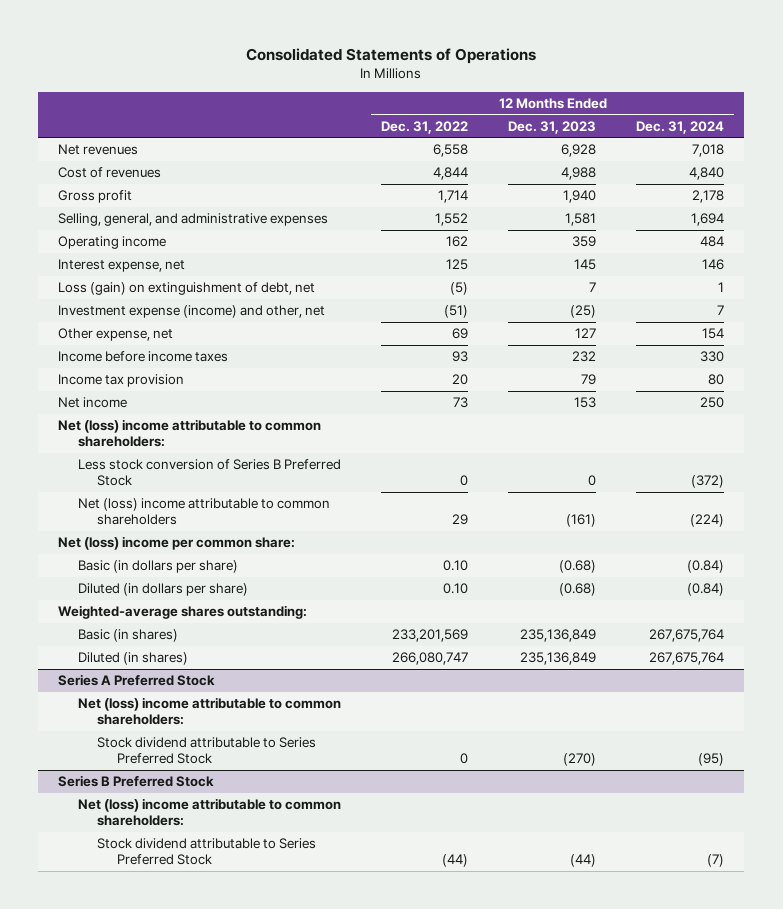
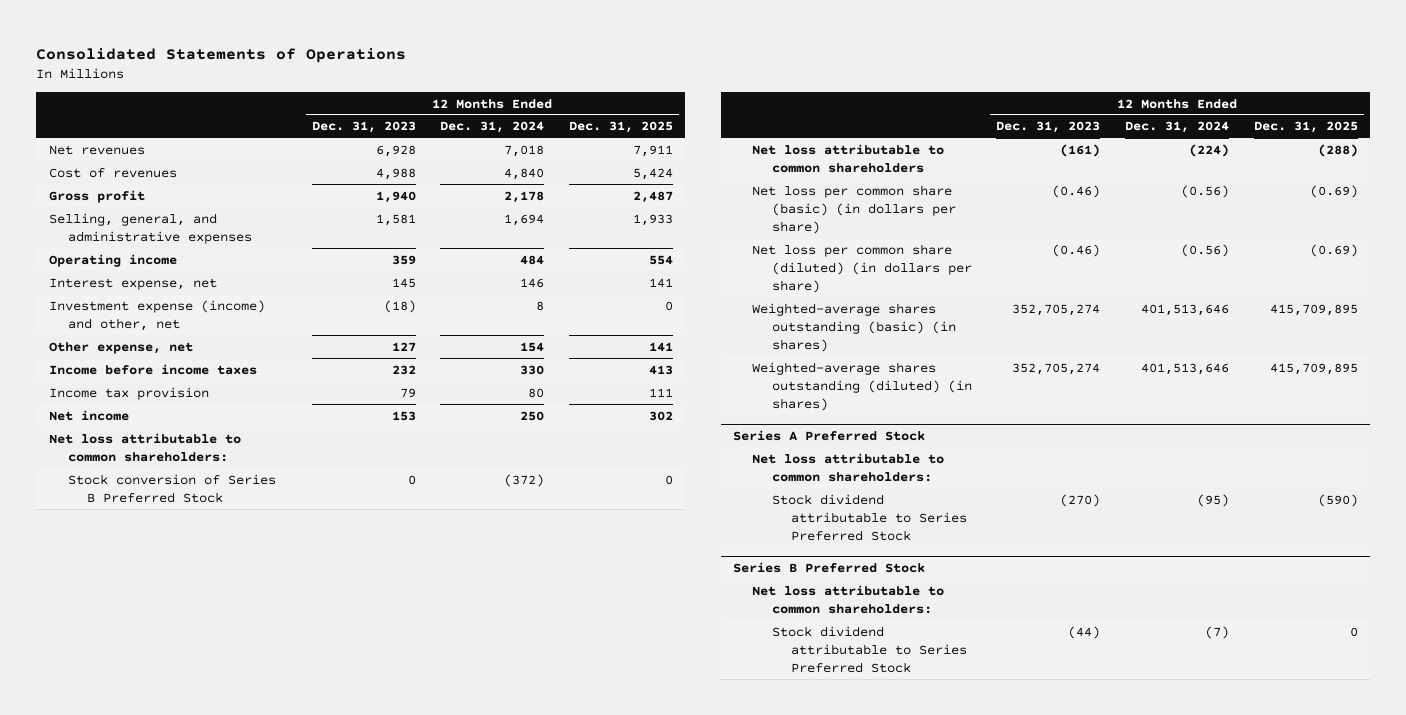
- | 12 Months Ended Dec. 31, 2022 | 12 Months Ended Dec. 31, 2023 | 12 Months Ended Dec. 31, 2024
+ | 12 Months Ended Dec. 31, 2023 | 12 Months Ended Dec. 31, 2024 | 12 Months Ended Dec. 31, 2025
- Loss (gain) on extinguishment of debt, net | (5) | 7 | 1
- Investment expense (income) and other, net | (51) | (25) | 7
+ Investment expense (income) and other, net | (18) | 8 | 0
- Net (loss) income attributable to common shareholders:
- Less stock conversion of Series B Preferred Stock | 0 | 0 | (372)
- Net (loss) income attributable to common shareholders | 29 | (161) | (224)
- Net (loss) income per common share:
- Basic (in dollars per share) | 0.10 | (0.68) | (0.84)
- Diluted (in dollars per share) | 0.10 | (0.68) | (0.84)
- Weighted-average shares outstanding:
- Basic (in shares) | 233,201,569 | 235,136,849 | 267,675,764
- Diluted (in shares) | 266,080,747 | 235,136,849 | 267,675,764
+ Net loss attributable to common shareholders:
+ Stock conversion of Series B Preferred Stock | 0 | (372) | 0
+ Net loss attributable to common shareholders | (161) | (224) | (288)
+ Net loss per common share (basic) (in dollars per share) | (0.46) | (0.56) | (0.69)
+ Net loss per common share (diluted) (in dollars per share) | (0.46) | (0.56) | (0.69)
+ Weighted-average shares outstanding (basic) (in shares) | 352,705,274 | 401,513,646 | 415,709,895
+ Weighted-average shares outstanding (diluted) (in shares) | 352,705,274 | 401,513,646 | 415,709,895
@ Series A Preferred Stock
- Net (loss) income attributable to common shareholders:
+ Net loss attributable to common shareholders:
@ Series B Preferred Stock
- Net (loss) income attributable to common shareholders:
+ Net loss attributable to common shareholders:

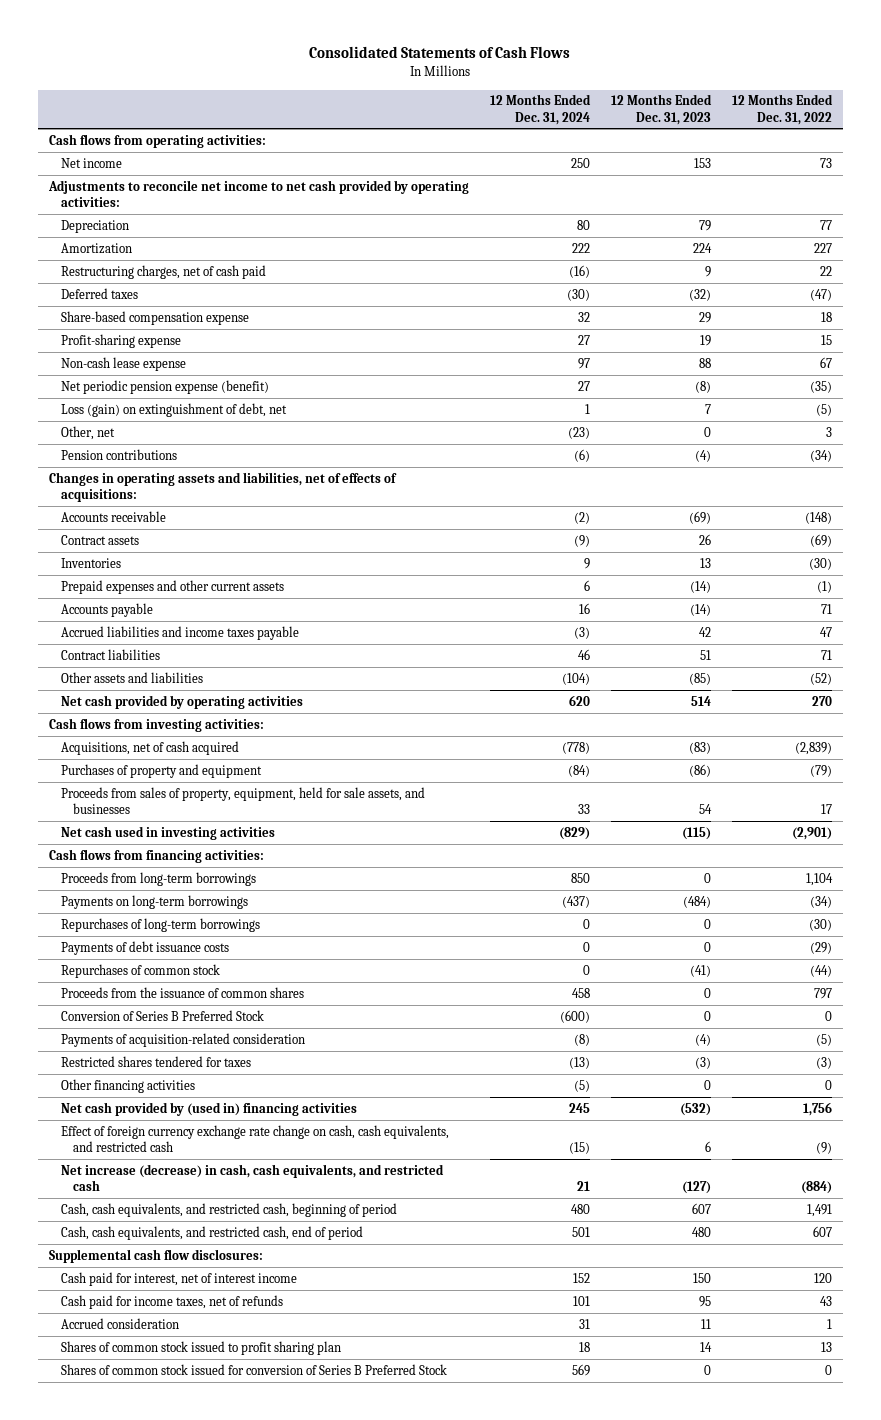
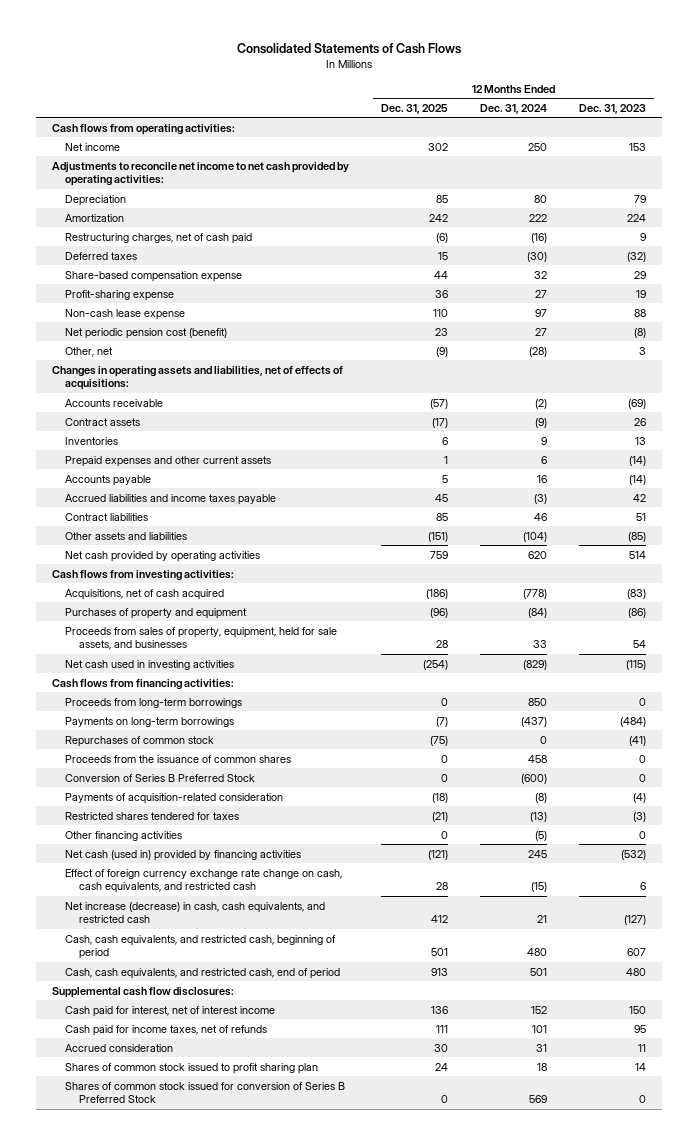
- | 12 Months Ended Dec. 31, 2024 | 12 Months Ended Dec. 31, 2023 | 12 Months Ended Dec. 31, 2022
+ | 12 Months Ended Dec. 31, 2025 | 12 Months Ended Dec. 31, 2024 | 12 Months Ended Dec. 31, 2023
- Net periodic pension expense (benefit) | 27 | (8) | (35)
- Loss (gain) on extinguishment of debt, net | 1 | 7 | (5)
- Other, net | (23) | 0 | 3
- Pension contributions | (6) | (4) | (34)
+ Net periodic pension cost (benefit) | 23 | 27 | (8)
+ Other, net | (9) | (28) | 3
- Repurchases of long-term borrowings | 0 | 0 | (30)
- Payments of debt issuance costs | 0 | 0 | (29)
- Net cash provided by (used in) financing activities | 245 | (532) | 1,756
+ Net cash (used in) provided by financing activities | (121) | 245 | (532)

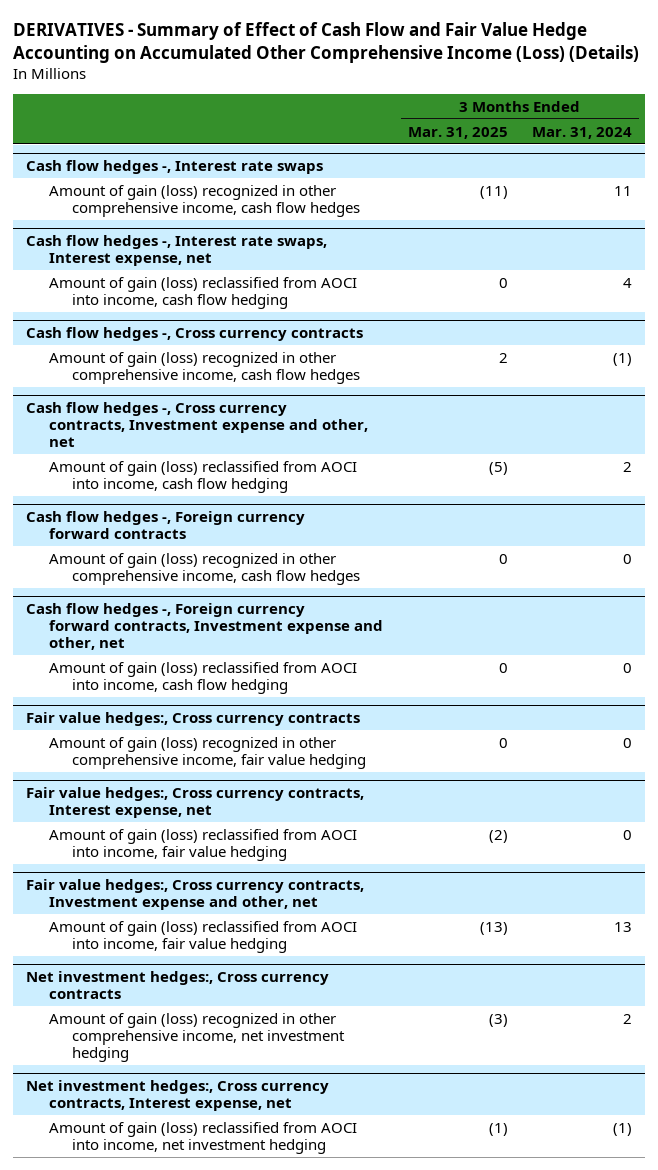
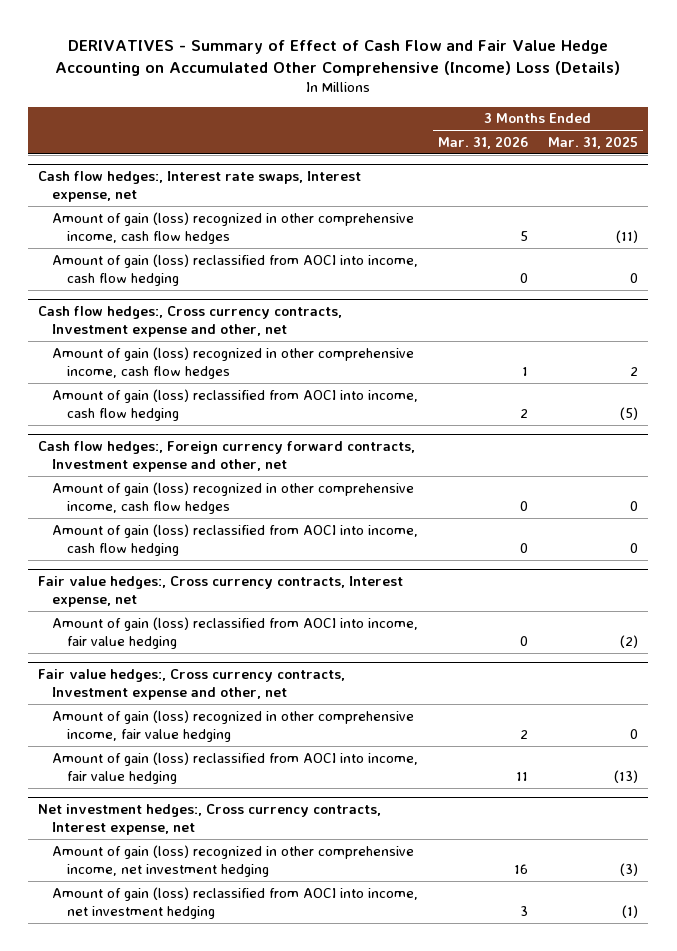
- DERIVATIVES - Summary of Effect of Cash Flow and Fair Value Hedge Accounting on Accumulated Other Comprehensive Income (Loss) (Details)
+ DERIVATIVES - Summary of Effect of Cash Flow and Fair Value Hedge Accounting on Accumulated Other Comprehensive (Income) Loss (Details)
- | 3 Months Ended Mar. 31, 2025 | 3 Months Ended Mar. 31, 2024
+ | 3 Months Ended Mar. 31, 2026 | 3 Months Ended Mar. 31, 2025
- Cash flow hedges -, Interest rate swaps
+ Cash flow hedges:, Interest rate swaps, Interest expense, net
- Cash flow hedges -, Interest rate swaps, Interest expense, net
- Cash flow hedges -, Cross currency contracts
+ Cash flow hedges:, Cross currency contracts, Investment expense and other, net
- Cash flow hedges -, Cross currency contracts, Investment expense and other, net
- Cash flow hedges -, Foreign currency forward contracts
+ Cash flow hedges:, Foreign currency forward contracts, Investment expense and other, net
- Cash flow hedges -, Foreign currency forward contracts, Investment expense and other, net
- Fair value hedges:, Cross currency contracts
- Amount of gain (loss) recognized in other comprehensive income, fair value hedging | 0 | 0
@ Fair value hedges:, Cross currency contracts, Investment expense and other, net
+ Amount of gain (loss) recognized in other comprehensive income, fair value hedging | 2 | 0
- Net investment hedges:, Cross currency contracts
- Amount of gain (loss) recognized in other comprehensive income, net investment hedging | (3) | 2
@ Net investment hedges:, Cross currency contracts, Interest expense, net
+ Amount of gain (loss) recognized in other comprehensive income, net investment hedging | 16 | (3)

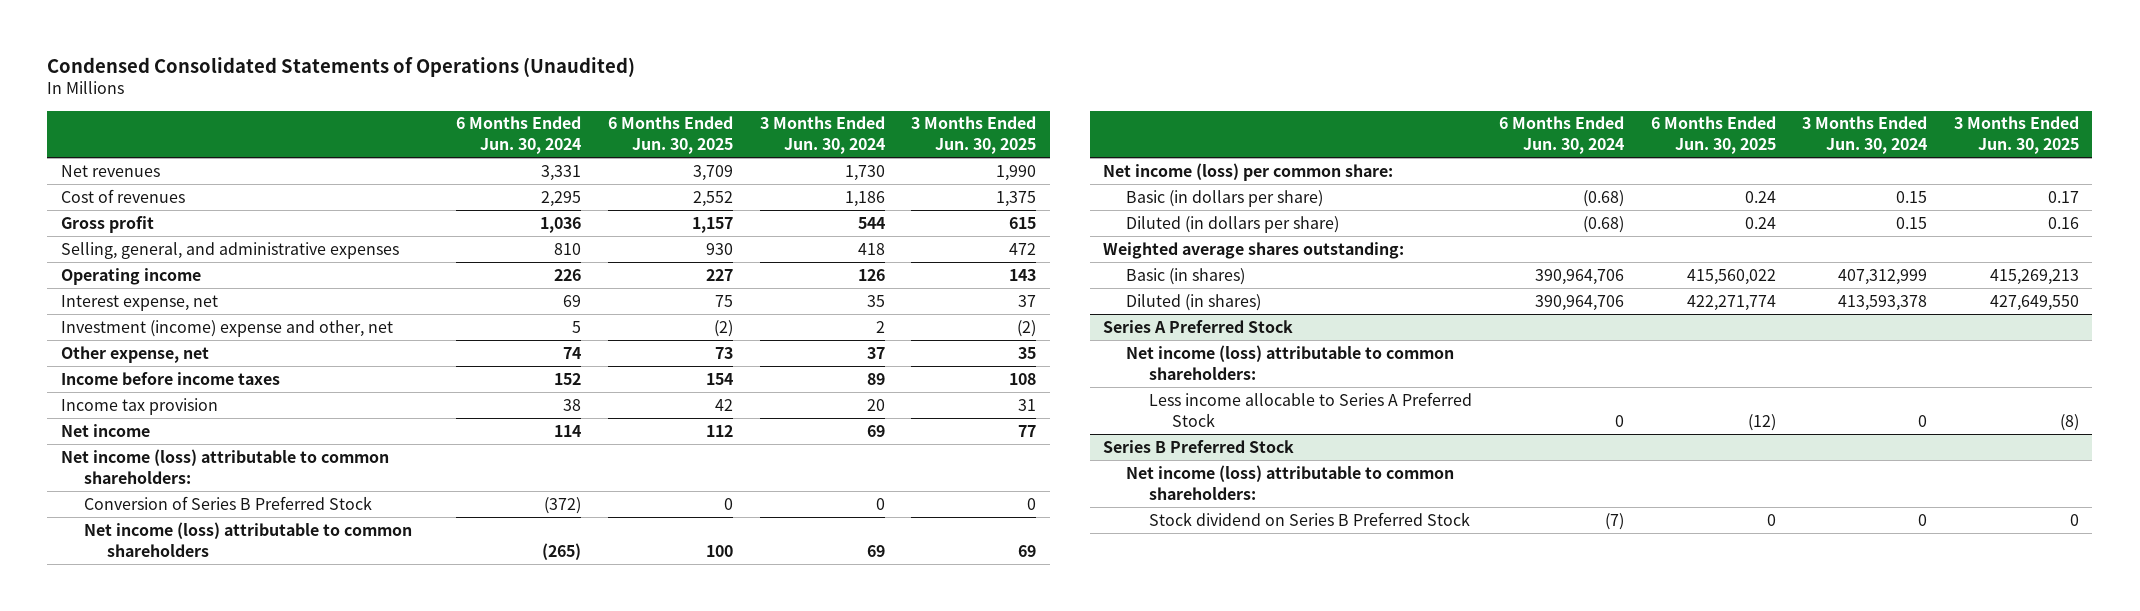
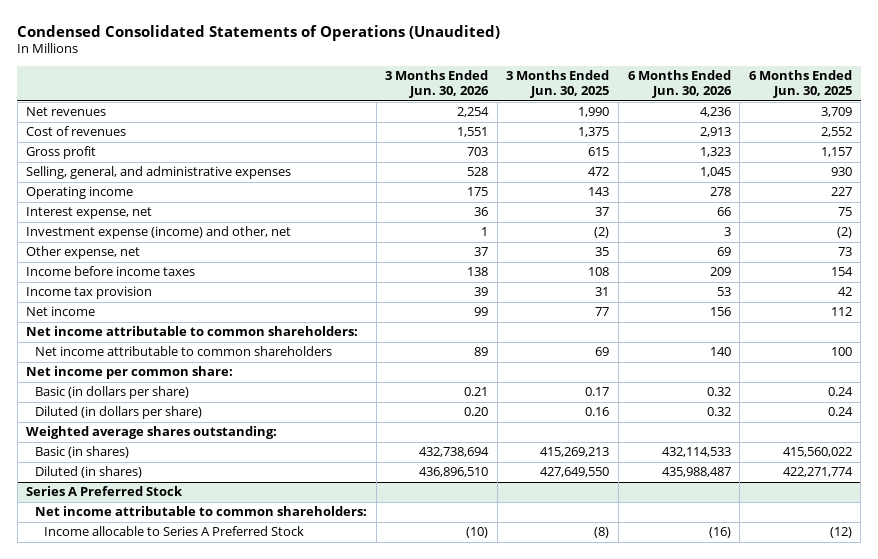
- | 6 Months Ended Jun. 30, 2024 | 6 Months Ended Jun. 30, 2025 | 3 Months Ended Jun. 30, 2024 | 3 Months Ended Jun. 30, 2025
+ | 3 Months Ended Jun. 30, 2026 | 3 Months Ended Jun. 30, 2025 | 6 Months Ended Jun. 30, 2026 | 6 Months Ended Jun. 30, 2025
- Investment (income) expense and other, net | 5 | (2) | 2 | (2)
+ Investment expense (income) and other, net | 1 | (2) | 3 | (2)
- Net income (loss) attributable to common shareholders:
- Conversion of Series B Preferred Stock | (372) | 0 | 0 | 0
- Net income (loss) attributable to common shareholders | (265) | 100 | 69 | 69
- Net income (loss) per common share:
+ Net income attributable to common shareholders:
+ Net income attributable to common shareholders | 89 | 69 | 140 | 100
+ Net income per common share:
@ Series A Preferred Stock
- Net income (loss) attributable to common shareholders:
- Less income allocable to Series A Preferred Stock | 0 | (12) | 0 | (8)
- Series B Preferred Stock
- Net income (loss) attributable to common shareholders:
- Stock dividend on Series B Preferred Stock | (7) | 0 | 0 | 0
@ Series A Preferred Stock
+ Net income attributable to common shareholders:
+ Income allocable to Series A Preferred Stock | (10) | (8) | (16) | (12)

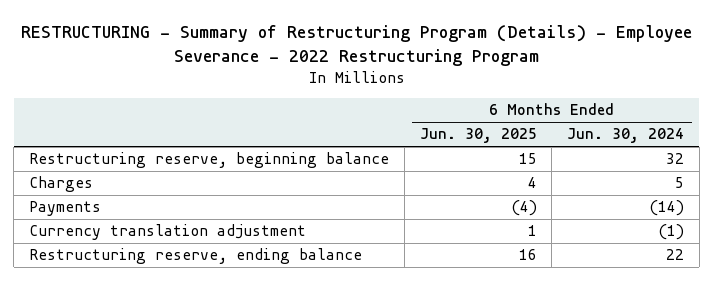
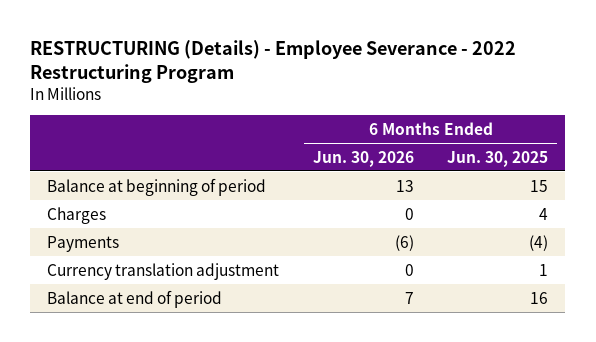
- RESTRUCTURING - Summary of Restructuring Program (Details) - Employee Severance - 2022 Restructuring Program
+ RESTRUCTURING (Details) - Employee Severance - 2022 Restructuring Program
- | 6 Months Ended Jun. 30, 2025 | 6 Months Ended Jun. 30, 2024
+ | 6 Months Ended Jun. 30, 2026 | 6 Months Ended Jun. 30, 2025
- Restructuring reserve, beginning balance | 15 | 32
+ Balance at beginning of period | 13 | 15
- Restructuring reserve, ending balance | 16 | 22
+ Balance at end of period | 7 | 16

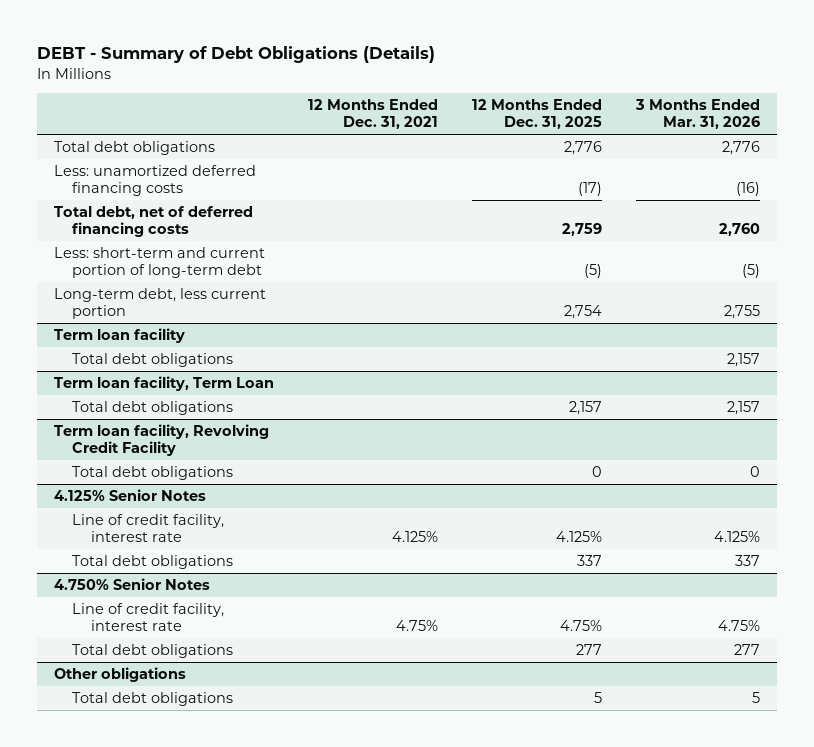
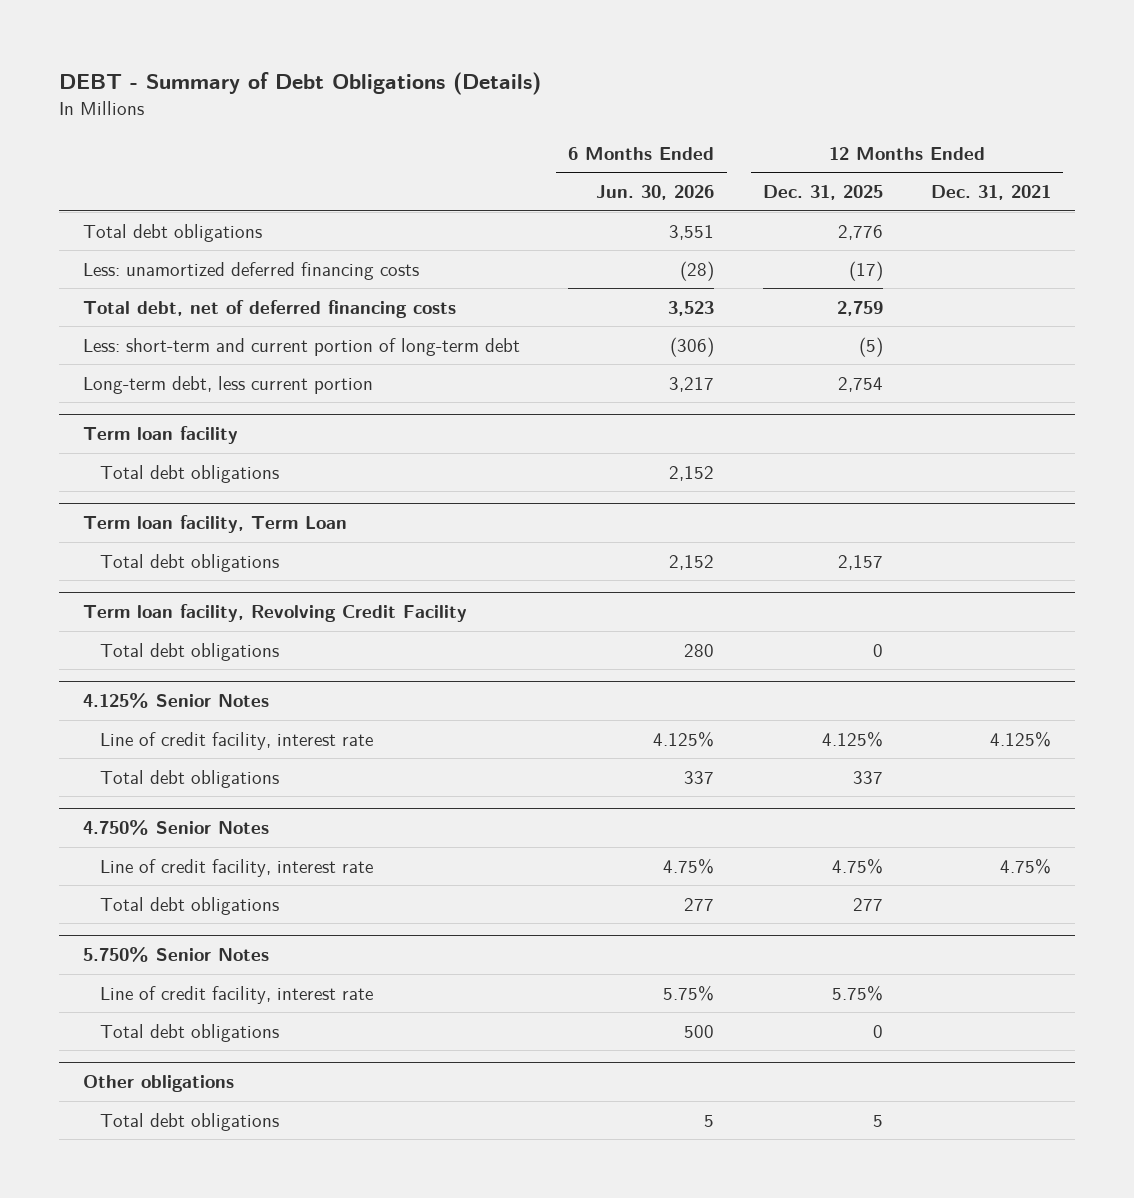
- | 12 Months Ended Dec. 31, 2021 | 12 Months Ended Dec. 31, 2025 | 3 Months Ended Mar. 31, 2026
+ | 6 Months Ended Jun. 30, 2026 | 12 Months Ended Dec. 31, 2025 | 12 Months Ended Dec. 31, 2021
+ 5.750% Senior Notes
+ Line of credit facility, interest rate | 5.75% | 5.75% |
+ Total debt obligations | 500 | 0 |

